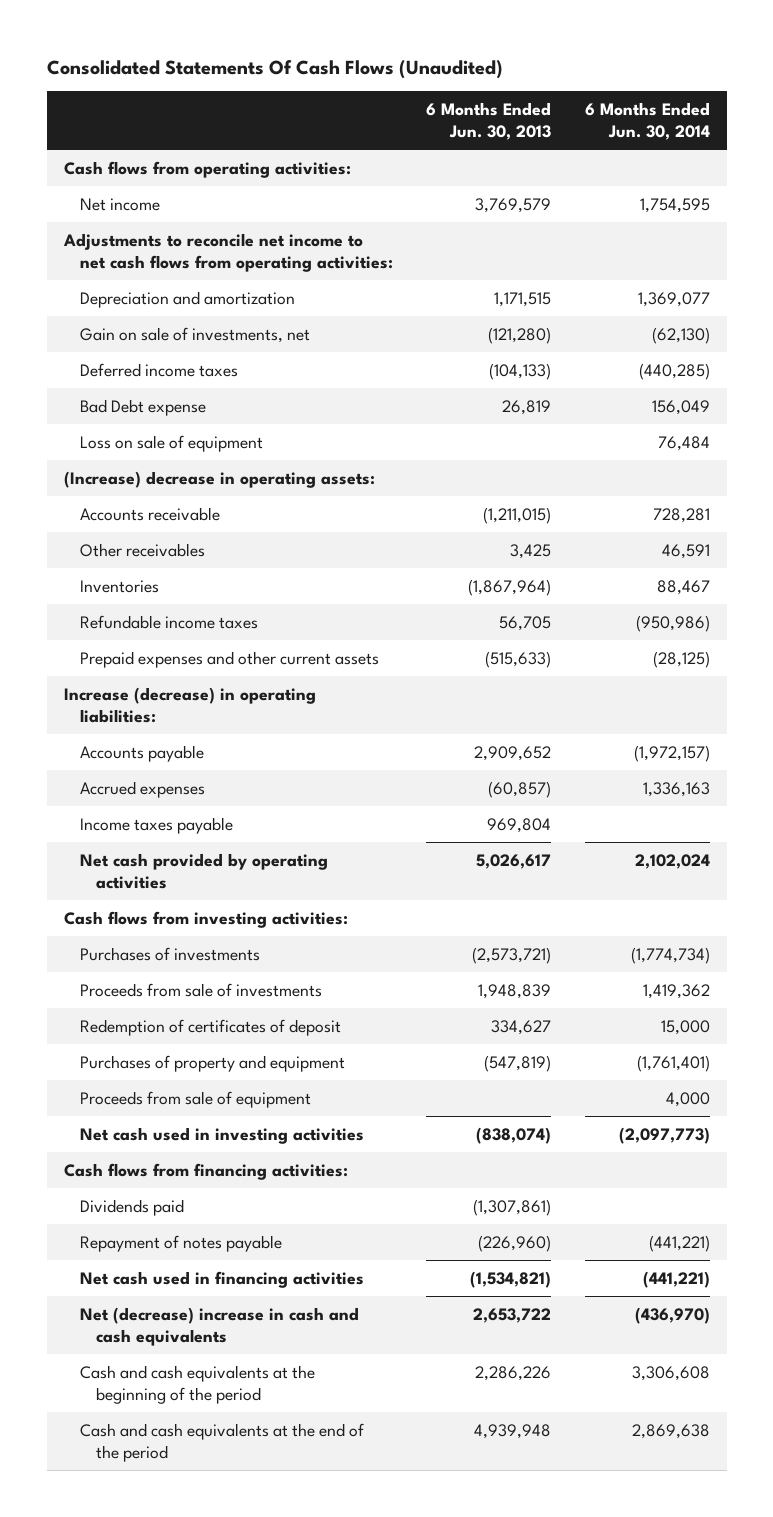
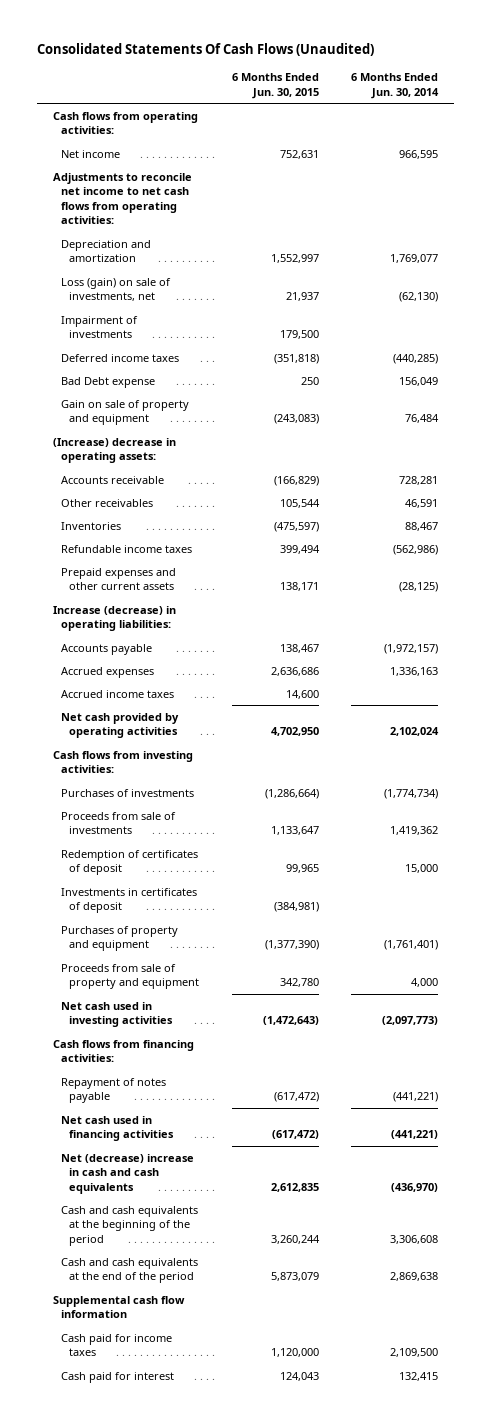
- | 6 Months Ended Jun. 30, 2013 | 6 Months Ended Jun. 30, 2014
+ | 6 Months Ended Jun. 30, 2015 | 6 Months Ended Jun. 30, 2014
- Net income | 3,769,579 | 1,754,595
+ Net income | 752,631 | 966,595
- Depreciation and amortization | 1,171,515 | 1,369,077
- Gain on sale of investments, net | (121,280) | (62,130)
+ Depreciation and amortization | 1,552,997 | 1,769,077
+ Loss (gain) on sale of investments, net | 21,937 | (62,130)
+ Impairment of investments | 179,500 |
- Loss on sale of equipment | | 76,484
+ Gain on sale of property and equipment | (243,083) | 76,484
- Refundable income taxes | 56,705 | (950,986)
+ Refundable income taxes | 399,494 | (562,986)
- Income taxes payable | 969,804 |
+ Accrued income taxes | 14,600 |
+ Investments in certificates of deposit | (384,981) |
- Proceeds from sale of equipment | | 4,000
+ Proceeds from sale of property and equipment | 342,780 | 4,000
- Dividends paid | (1,307,861) |
+ Supplemental cash flow information
+ Cash paid for income taxes | 1,120,000 | 2,109,500
+ Cash paid for interest | 124,043 | 132,415

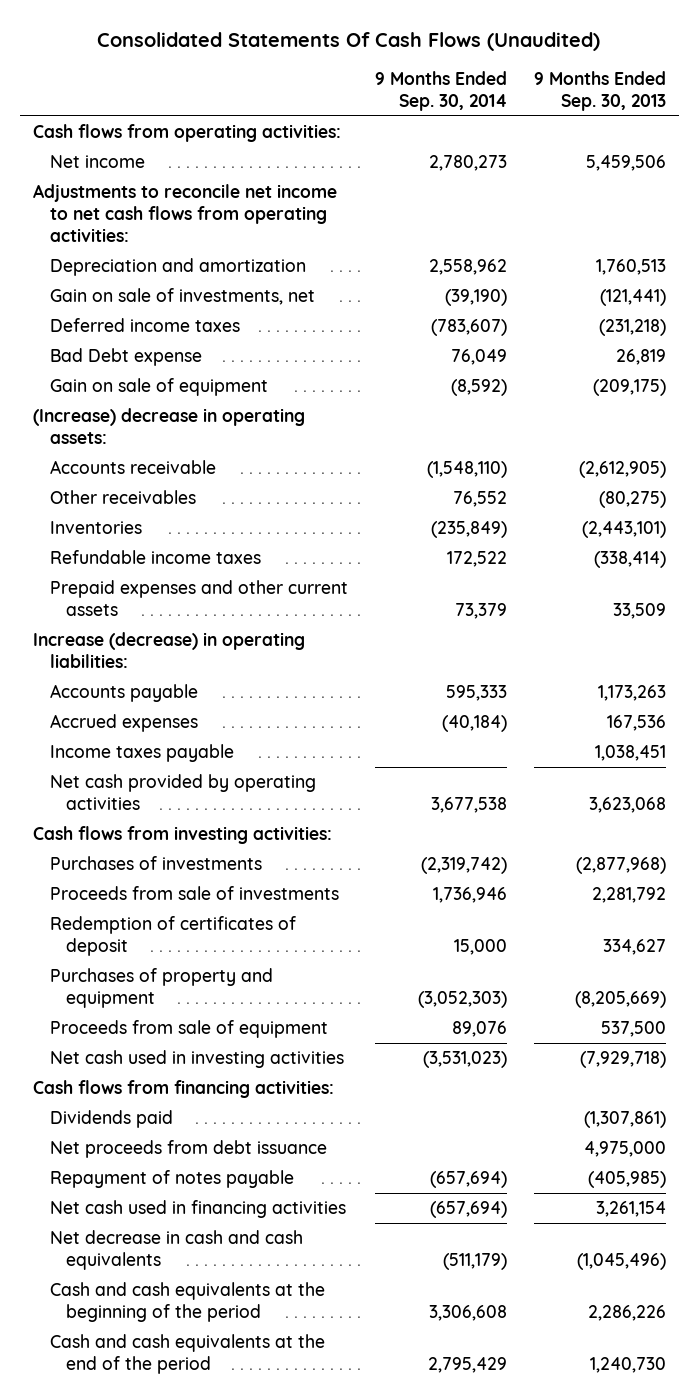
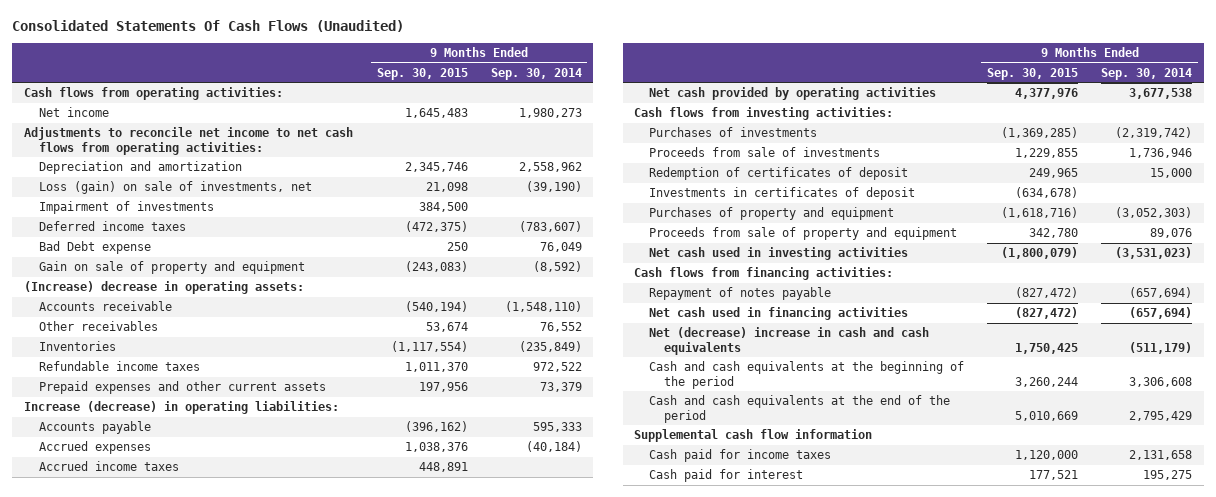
- | 9 Months Ended Sep. 30, 2014 | 9 Months Ended Sep. 30, 2013
+ | 9 Months Ended Sep. 30, 2015 | 9 Months Ended Sep. 30, 2014
- Net income | 2,780,273 | 5,459,506
+ Net income | 1,645,483 | 1,980,273
- Gain on sale of investments, net | (39,190) | (121,441)
+ Loss (gain) on sale of investments, net | 21,098 | (39,190)
+ Impairment of investments | 384,500 |
- Gain on sale of equipment | (8,592) | (209,175)
+ Gain on sale of property and equipment | (243,083) | (8,592)
- Refundable income taxes | 172,522 | (338,414)
+ Refundable income taxes | 1,011,370 | 972,522
- Income taxes payable | | 1,038,451
+ Accrued income taxes | 448,891 |
+ Investments in certificates of deposit | (634,678) |
- Proceeds from sale of equipment | 89,076 | 537,500
+ Proceeds from sale of property and equipment | 342,780 | 89,076
- Dividends paid | | (1,307,861)
- Net proceeds from debt issuance | | 4,975,000
- Net decrease in cash and cash equivalents | (511,179) | (1,045,496)
+ Net (decrease) increase in cash and cash equivalents | 1,750,425 | (511,179)
+ Supplemental cash flow information
+ Cash paid for income taxes | 1,120,000 | 2,131,658
+ Cash paid for interest | 177,521 | 195,275

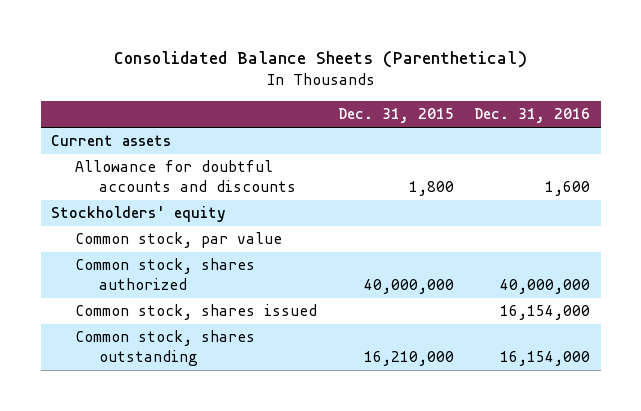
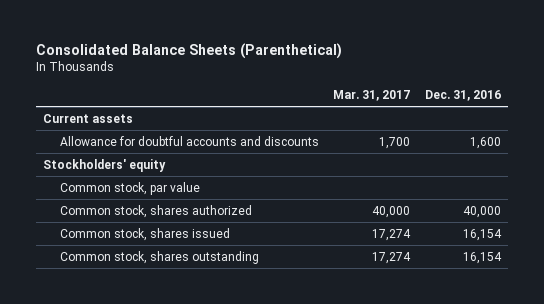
- | Dec. 31, 2015 | Dec. 31, 2016
+ | Mar. 31, 2017 | Dec. 31, 2016
- Common stock, shares authorized | 40,000,000 | 40,000,000
- Common stock, shares issued | | 16,154,000
- Common stock, shares outstanding | 16,210,000 | 16,154,000
+ Common stock, shares authorized | 40,000 | 40,000
+ Common stock, shares issued | 17,274 | 16,154
+ Common stock, shares outstanding | 17,274 | 16,154

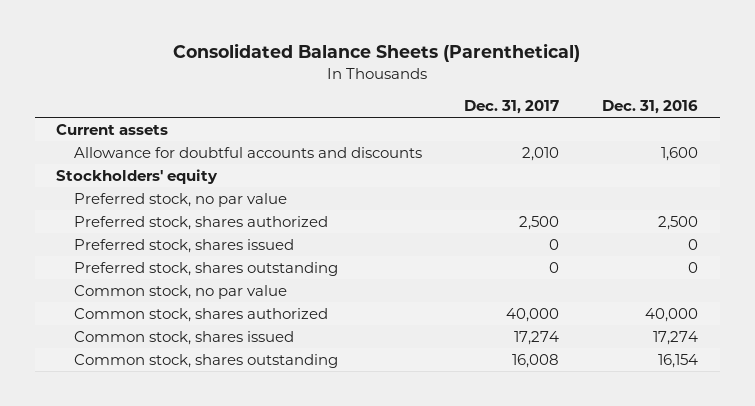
- | Mar. 31, 2017 | Dec. 31, 2016
+ | Dec. 31, 2017 | Dec. 31, 2016
- Common stock, par value
+ Preferred stock, no par value
+ Preferred stock, shares authorized | 2,500 | 2,500
+ Preferred stock, shares issued | 0 | 0
+ Preferred stock, shares outstanding | 0 | 0
+ Common stock, no par value
- Common stock, shares issued | 17,274 | 16,154
+ Common stock, shares issued | 17,274 | 17,274

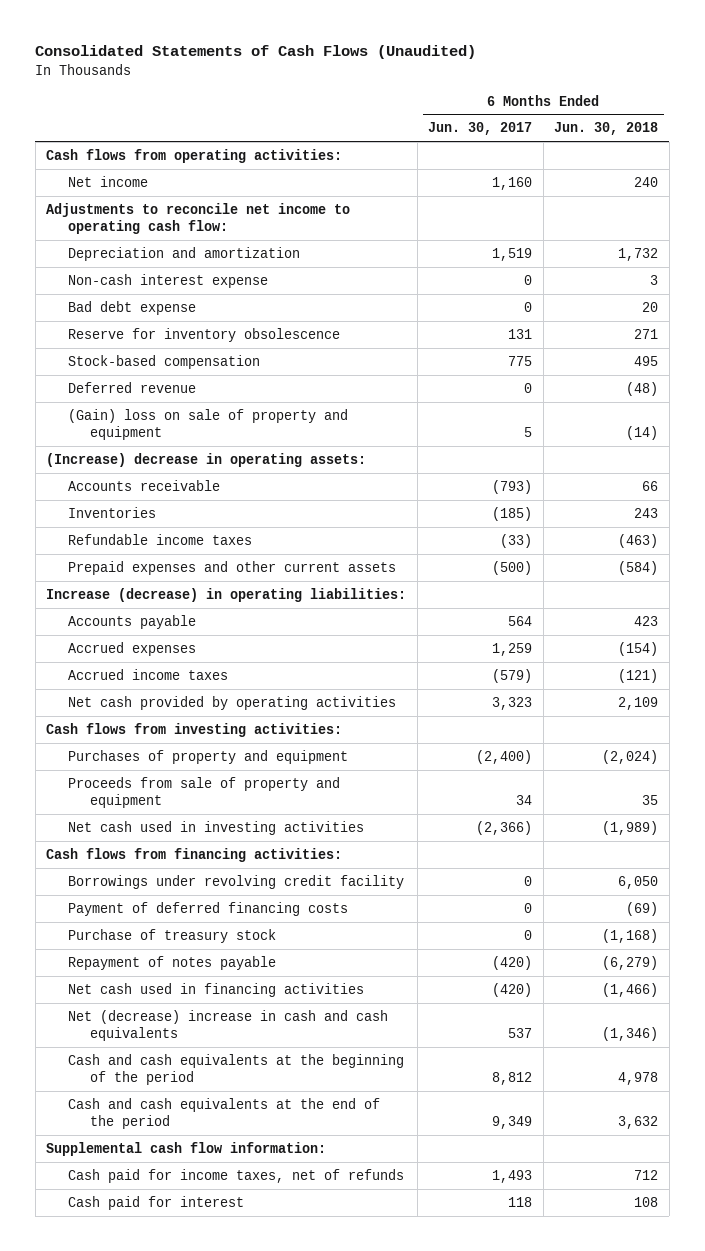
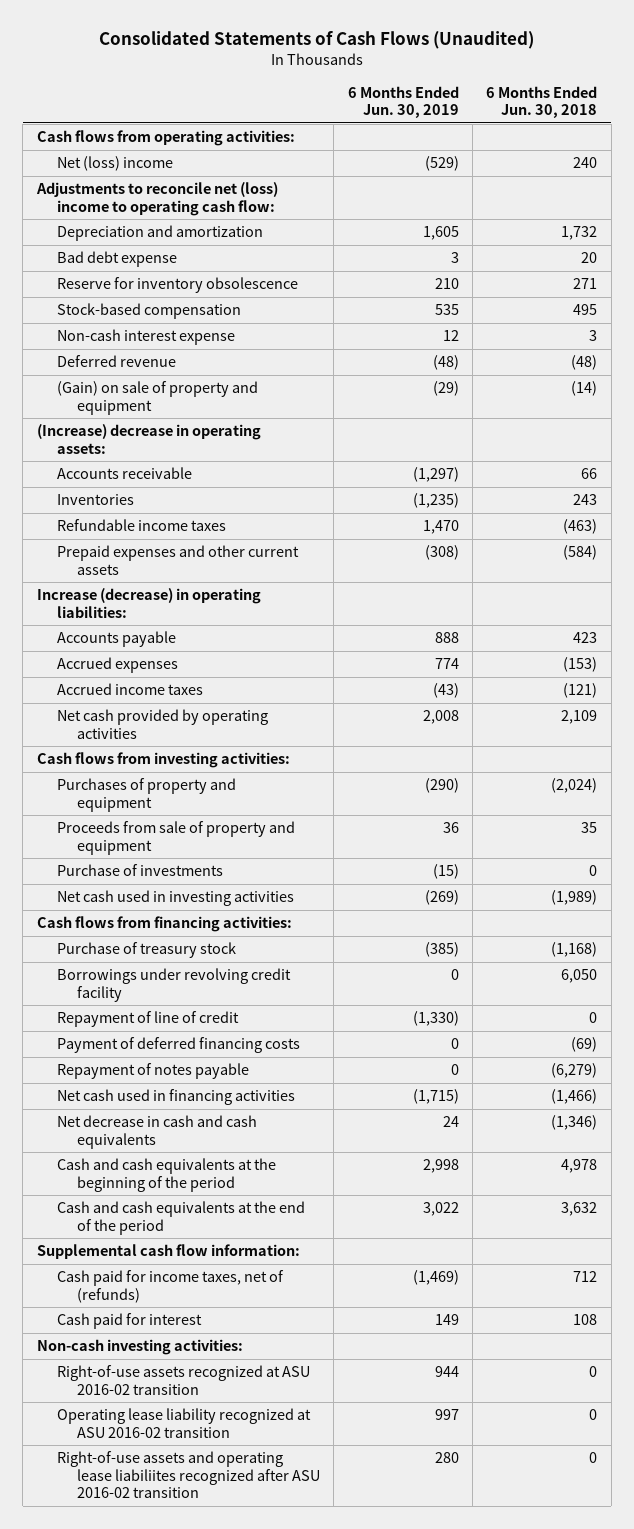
- | 6 Months Ended Jun. 30, 2017 | 6 Months Ended Jun. 30, 2018
+ | 6 Months Ended Jun. 30, 2019 | 6 Months Ended Jun. 30, 2018
- Net income | 1,160 | 240
- Adjustments to reconcile net income to operating cash flow:
+ Net (loss) income | (529) | 240
+ Adjustments to reconcile net (loss) income to operating cash flow:
moved down: Non-cash interest expense | 12 | 3
- (Gain) loss on sale of property and equipment | 5 | (14)
+ (Gain) on sale of property and equipment | (29) | (14)
- Accrued expenses | 1,259 | (154)
+ Accrued expenses | 774 | (153)
+ Purchase of investments | (15) | 0
moved up: Purchase of treasury stock | (385) | (1,168)
+ Repayment of line of credit | (1,330) | 0
- Net (decrease) increase in cash and cash equivalents | 537 | (1,346)
+ Net decrease in cash and cash equivalents | 24 | (1,346)
- Cash paid for income taxes, net of refunds | 1,493 | 712
+ Cash paid for income taxes, net of (refunds) | (1,469) | 712
+ Non-cash investing activities:
+ Right-of-use assets recognized at ASU 2016-02 transition | 944 | 0
+ Operating lease liability recognized at ASU 2016-02 transition | 997 | 0
+ Right-of-use assets and operating lease liabiliites recognized after ASU 2016-02 transition | 280 | 0

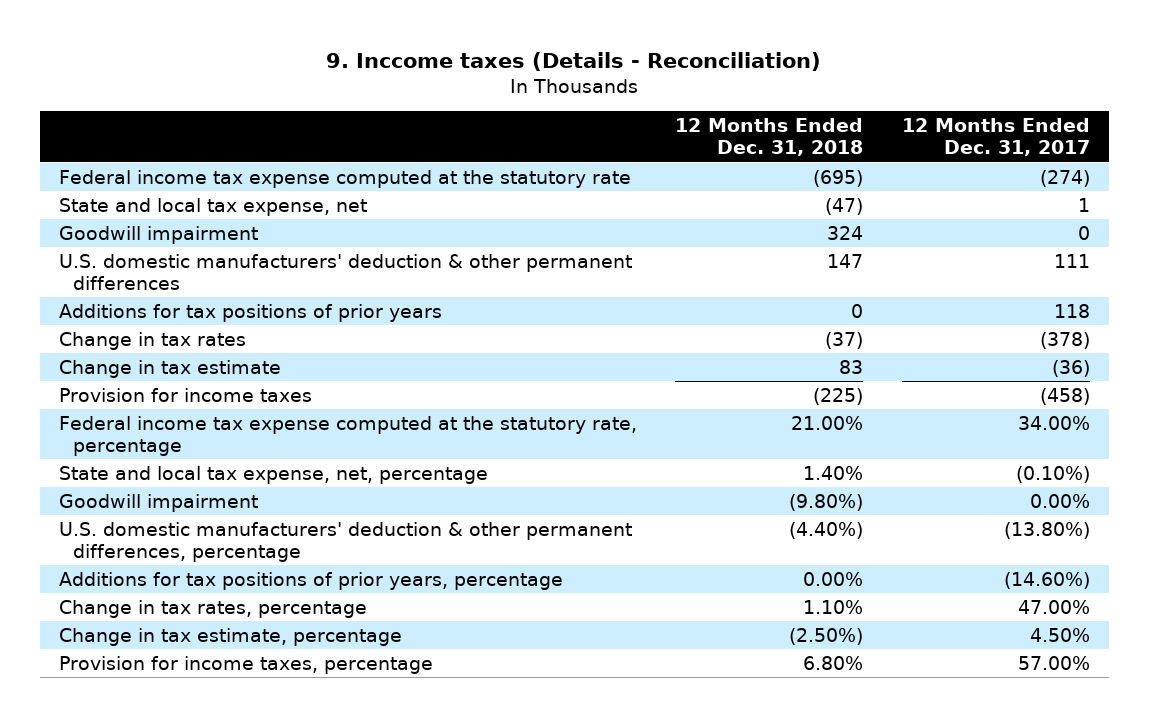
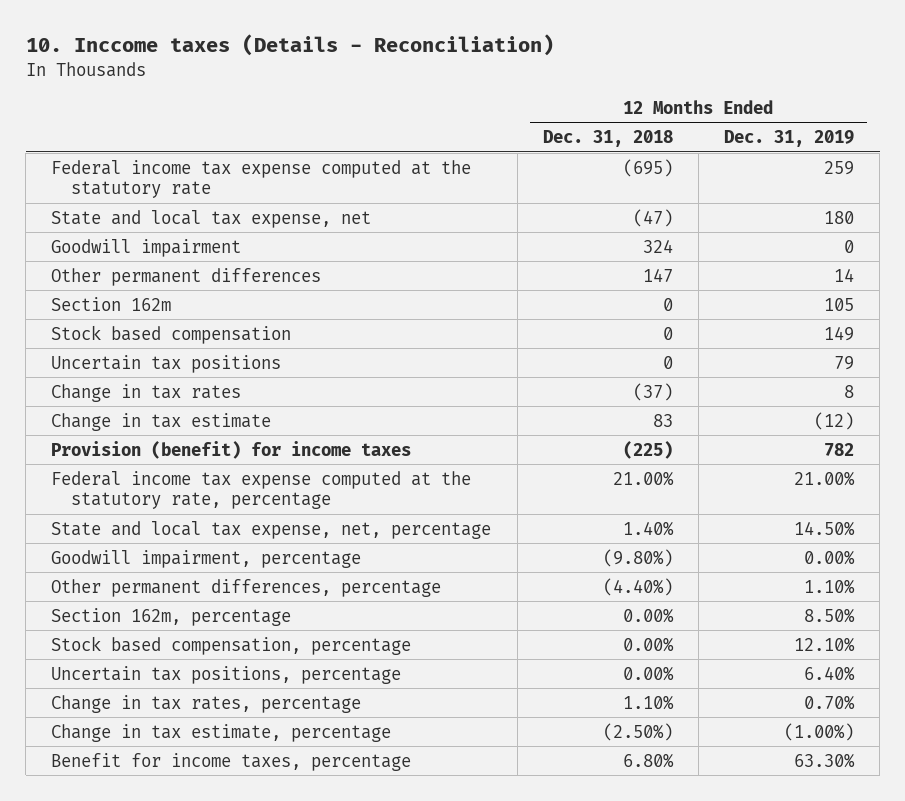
- 9. Inccome taxes (Details - Reconciliation)
+ 10. Inccome taxes (Details - Reconciliation)
- | 12 Months Ended Dec. 31, 2018 | 12 Months Ended Dec. 31, 2017
+ | 12 Months Ended Dec. 31, 2018 | 12 Months Ended Dec. 31, 2019
- U.S. domestic manufacturers' deduction & other permanent differences | 147 | 111
- Additions for tax positions of prior years | 0 | 118
+ Other permanent differences | 147 | 14
+ Section 162m | 0 | 105
+ Stock based compensation | 0 | 149
+ Uncertain tax positions | 0 | 79
- Provision for income taxes | (225) | (458)
+ Provision (benefit) for income taxes | (225) | 782
- Goodwill impairment | (9.80%) | 0.00%
- U.S. domestic manufacturers' deduction & other permanent differences, percentage | (4.40%) | (13.80%)
- Additions for tax positions of prior years, percentage | 0.00% | (14.60%)
+ Goodwill impairment, percentage | (9.80%) | 0.00%
+ Other permanent differences, percentage | (4.40%) | 1.10%
+ Section 162m, percentage | 0.00% | 8.50%
+ Stock based compensation, percentage | 0.00% | 12.10%
+ Uncertain tax positions, percentage | 0.00% | 6.40%
- Provision for income taxes, percentage | 6.80% | 57.00%
+ Benefit for income taxes, percentage | 6.80% | 63.30%

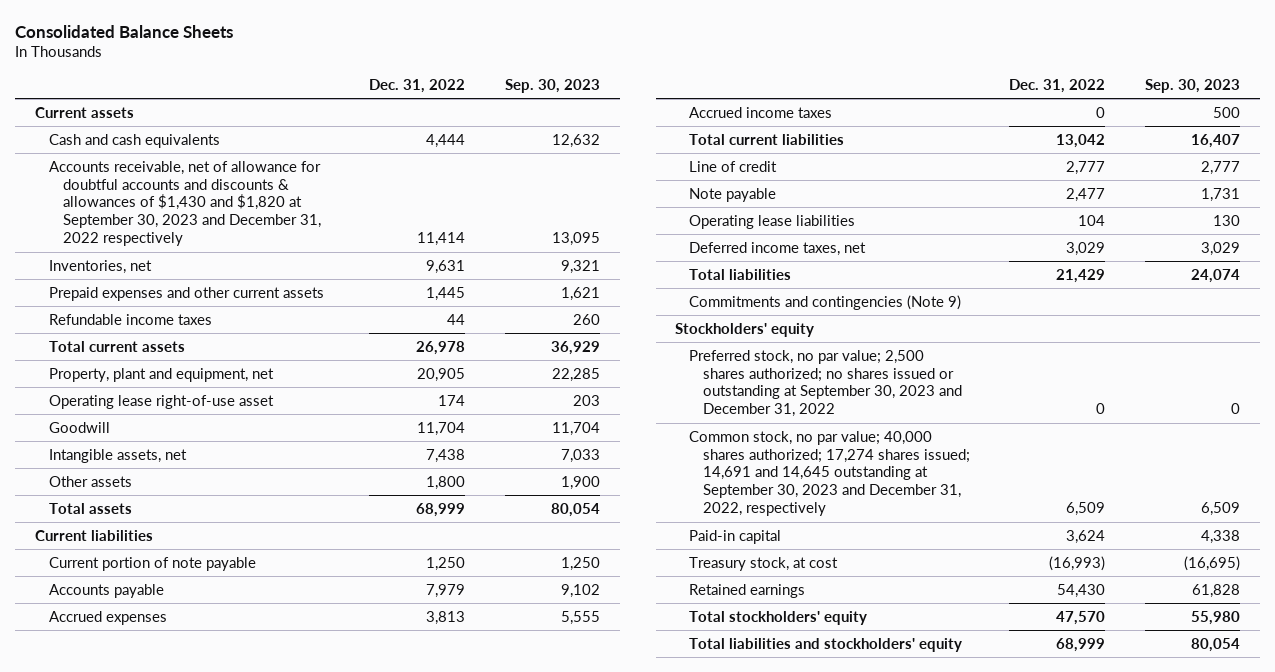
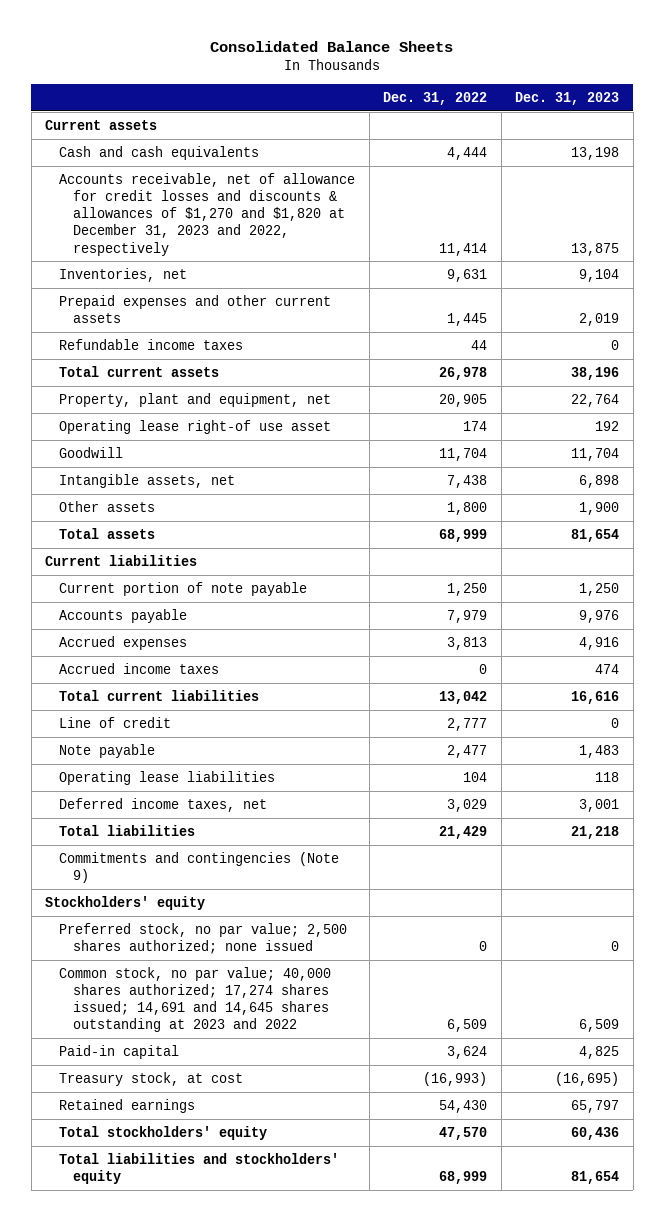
- | Dec. 31, 2022 | Sep. 30, 2023
+ | Dec. 31, 2022 | Dec. 31, 2023
- Accounts receivable, net of allowance for doubtful accounts and discounts & allowances of $1,430 and $1,820 at September 30, 2023 and December 31, 2022 respectively | 11,414 | 13,095
+ Accounts receivable, net of allowance for credit losses and discounts & allowances of $1,270 and $1,820 at December 31, 2023 and 2022, respectively | 11,414 | 13,875
- Operating lease right-of-use asset | 174 | 203
+ Operating lease right-of use asset | 174 | 192
- Preferred stock, no par value; 2,500 shares authorized; no shares issued or outstanding at September 30, 2023 and December 31, 2022 | 0 | 0
- Common stock, no par value; 40,000 shares authorized; 17,274 shares issued; 14,691 and 14,645 outstanding at September 30, 2023 and December 31, 2022, respectively | 6,509 | 6,509
+ Preferred stock, no par value; 2,500 shares authorized; none issued | 0 | 0
+ Common stock, no par value; 40,000 shares authorized; 17,274 shares issued; 14,691 and 14,645 shares outstanding at 2023 and 2022 | 6,509 | 6,509

